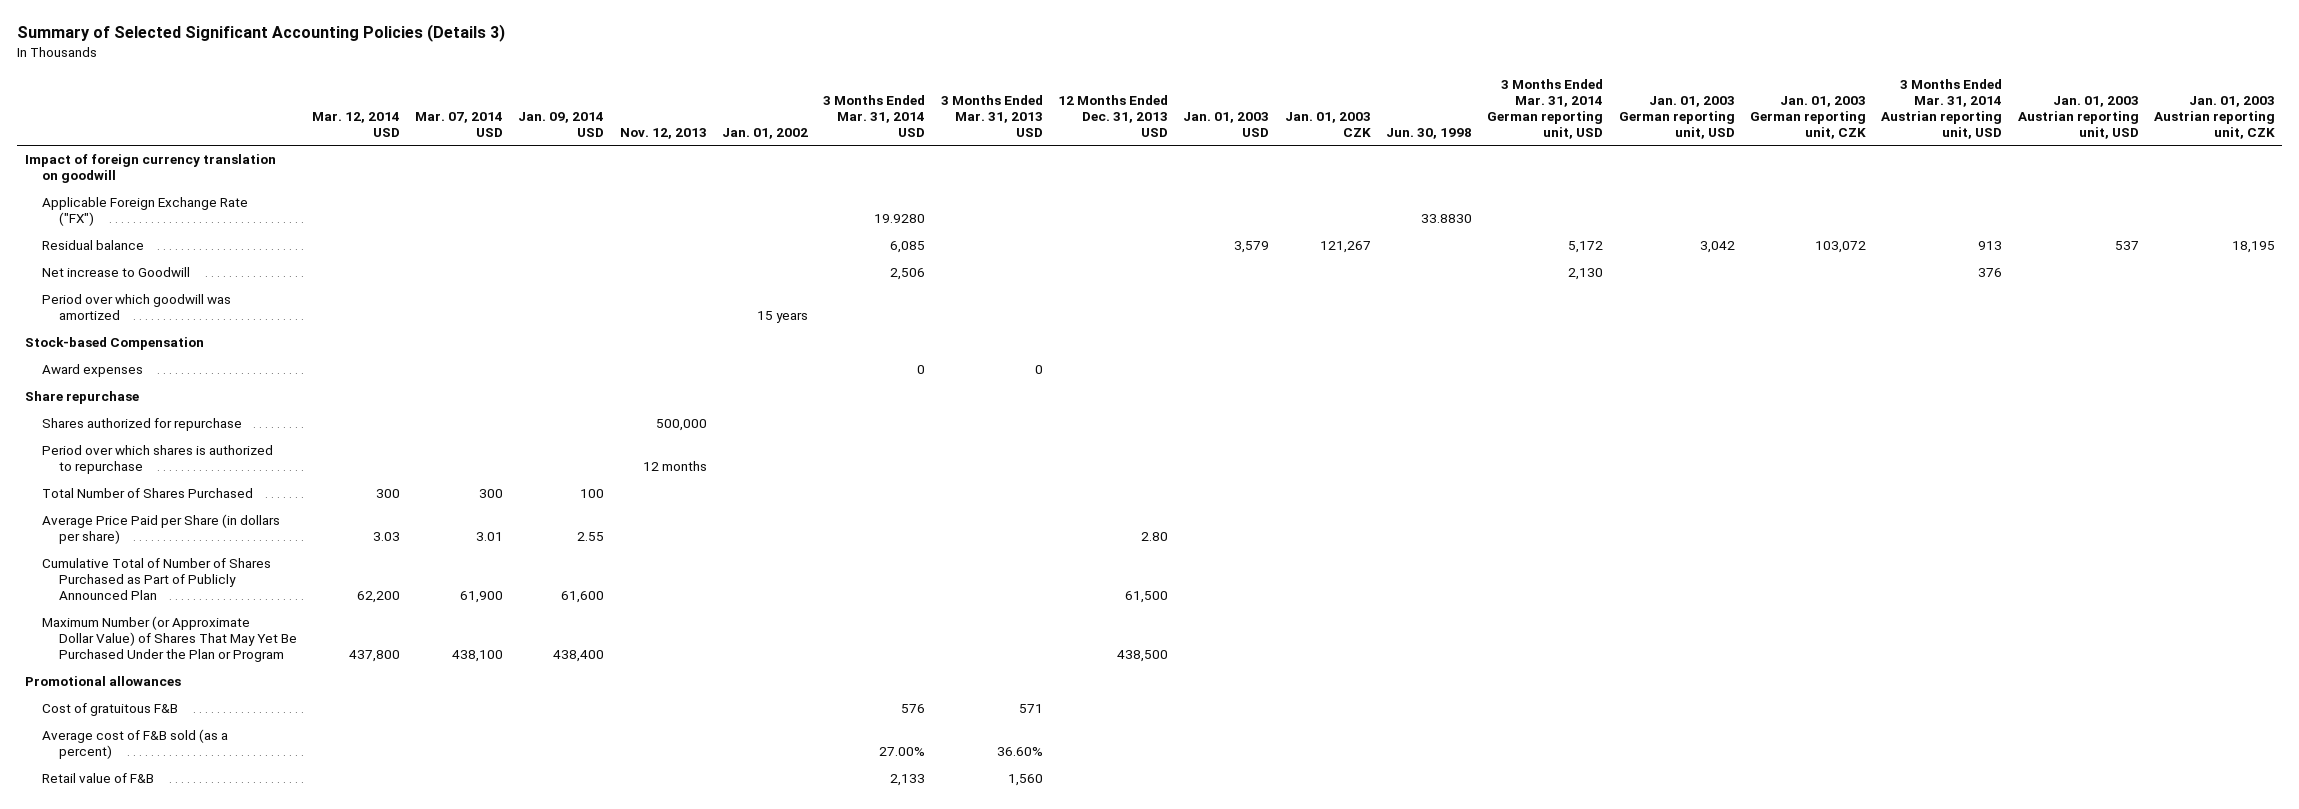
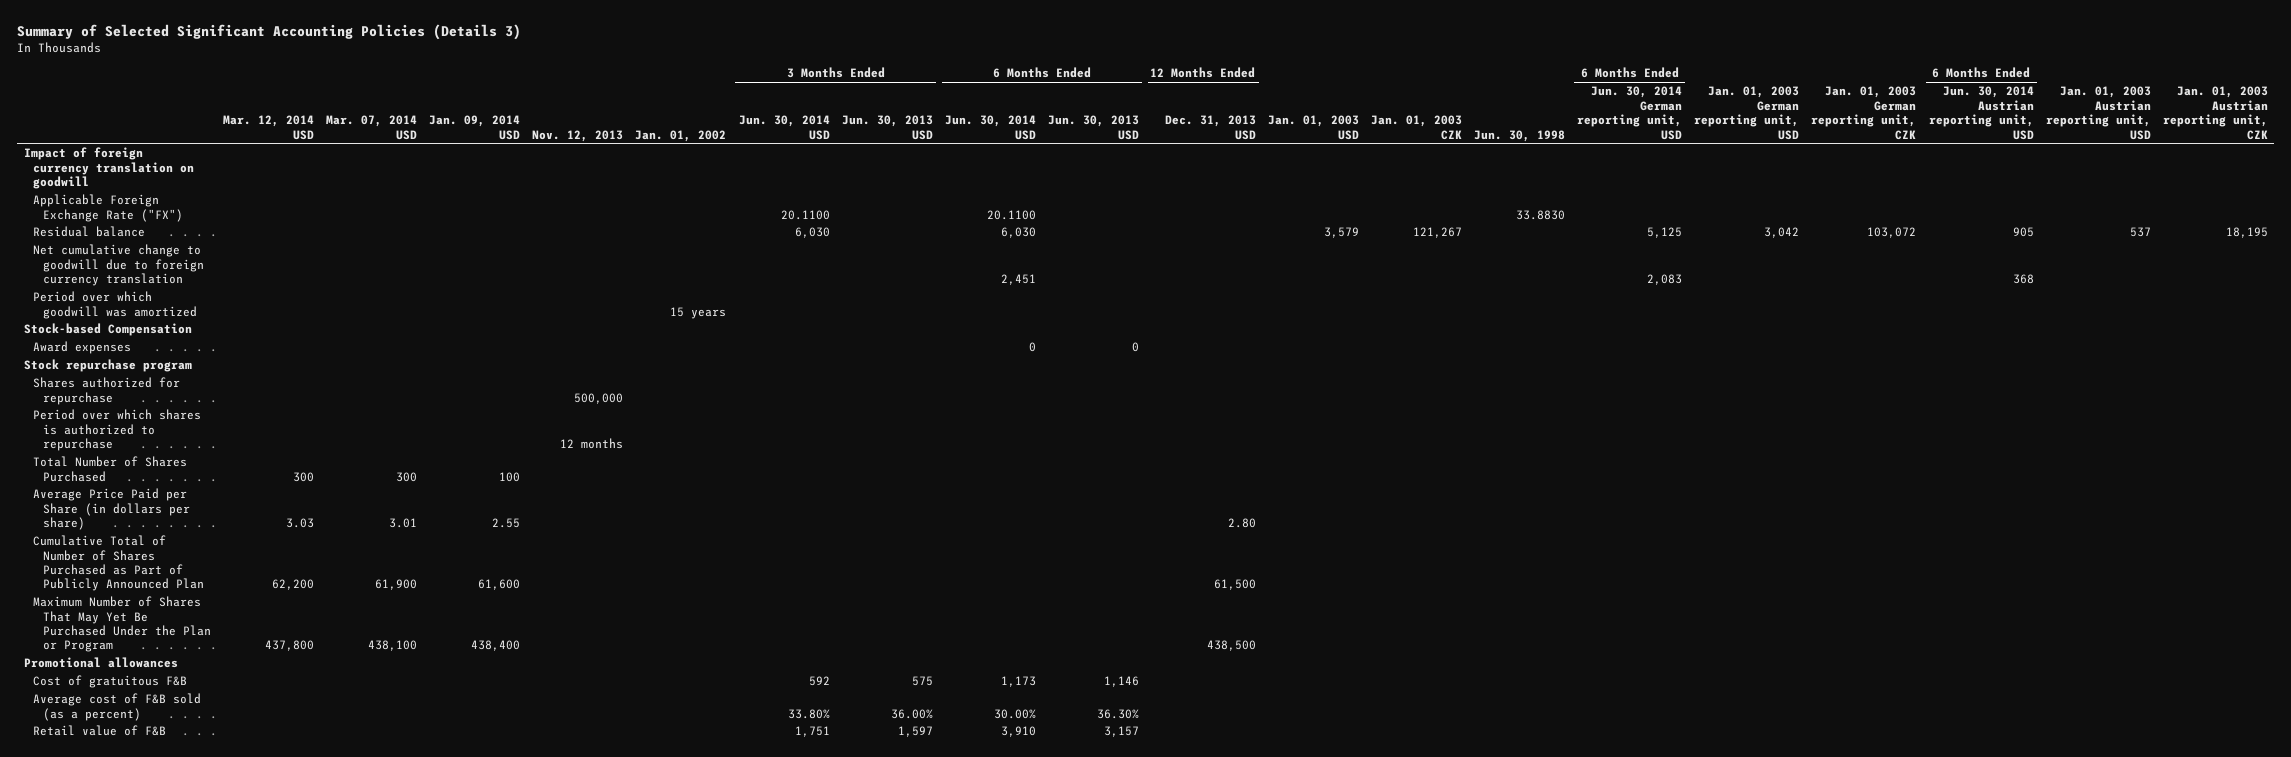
- | Mar. 12, 2014 USD | Mar. 07, 2014 USD | Jan. 09, 2014 USD | Nov. 12, 2013 | Jan. 01, 2002 | 3 Months Ended Mar. 31, 2014 USD | 3 Months Ended Mar. 31, 2013 USD | 12 Months Ended Dec. 31, 2013 USD | Jan. 01, 2003 USD | Jan. 01, 2003 CZK | Jun. 30, 1998 | 3 Months Ended Mar. 31, 2014 German reporting unit, USD | Jan. 01, 2003 German reporting unit, USD | Jan. 01, 2003 German reporting unit, CZK | 3 Months Ended Mar. 31, 2014 Austrian reporting unit, USD | Jan. 01, 2003 Austrian reporting unit, USD | Jan. 01, 2003 Austrian reporting unit, CZK
+ | Mar. 12, 2014 USD | Mar. 07, 2014 USD | Jan. 09, 2014 USD | Nov. 12, 2013 | Jan. 01, 2002 | 3 Months Ended Jun. 30, 2014 USD | 3 Months Ended Jun. 30, 2013 USD | 6 Months Ended Jun. 30, 2014 USD | 6 Months Ended Jun. 30, 2013 USD | 12 Months Ended Dec. 31, 2013 USD | Jan. 01, 2003 USD | Jan. 01, 2003 CZK | Jun. 30, 1998 | 6 Months Ended Jun. 30, 2014 German reporting unit, USD | Jan. 01, 2003 German reporting unit, USD | Jan. 01, 2003 German reporting unit, CZK | 6 Months Ended Jun. 30, 2014 Austrian reporting unit, USD | Jan. 01, 2003 Austrian reporting unit, USD | Jan. 01, 2003 Austrian reporting unit, CZK
- Net increase to Goodwill | | | | | | 2,506 | | | | | | 2,130 | | | 376 | |
+ Net cumulative change to goodwill due to foreign currency translation | | | | | | | | 2,451 | | | | | | 2,083 | | | 368 | |
- Share repurchase
+ Stock repurchase program
- Maximum Number (or Approximate Dollar Value) of Shares That May Yet Be Purchased Under the Plan or Program | 437,800 | 438,100 | 438,400 | | | | | 438,500 | | | | | | | | |
+ Maximum Number of Shares That May Yet Be Purchased Under the Plan or Program | 437,800 | 438,100 | 438,400 | | | | | | | 438,500 | | | | | | | | |

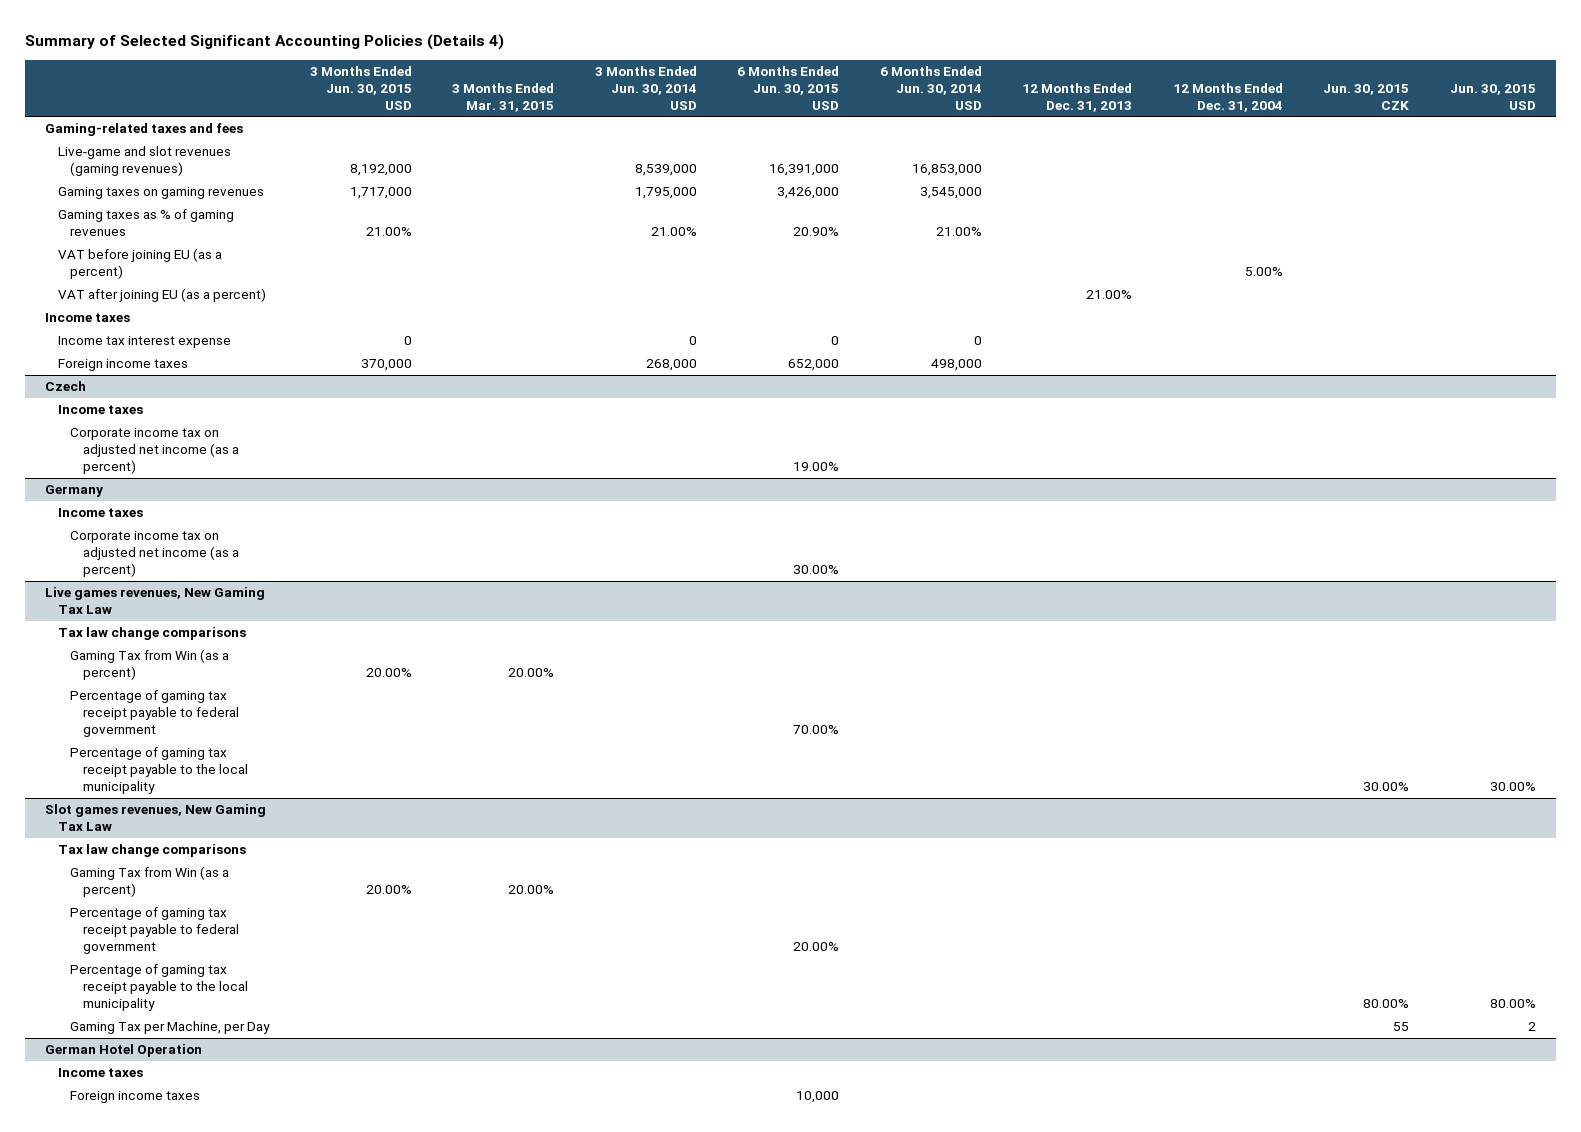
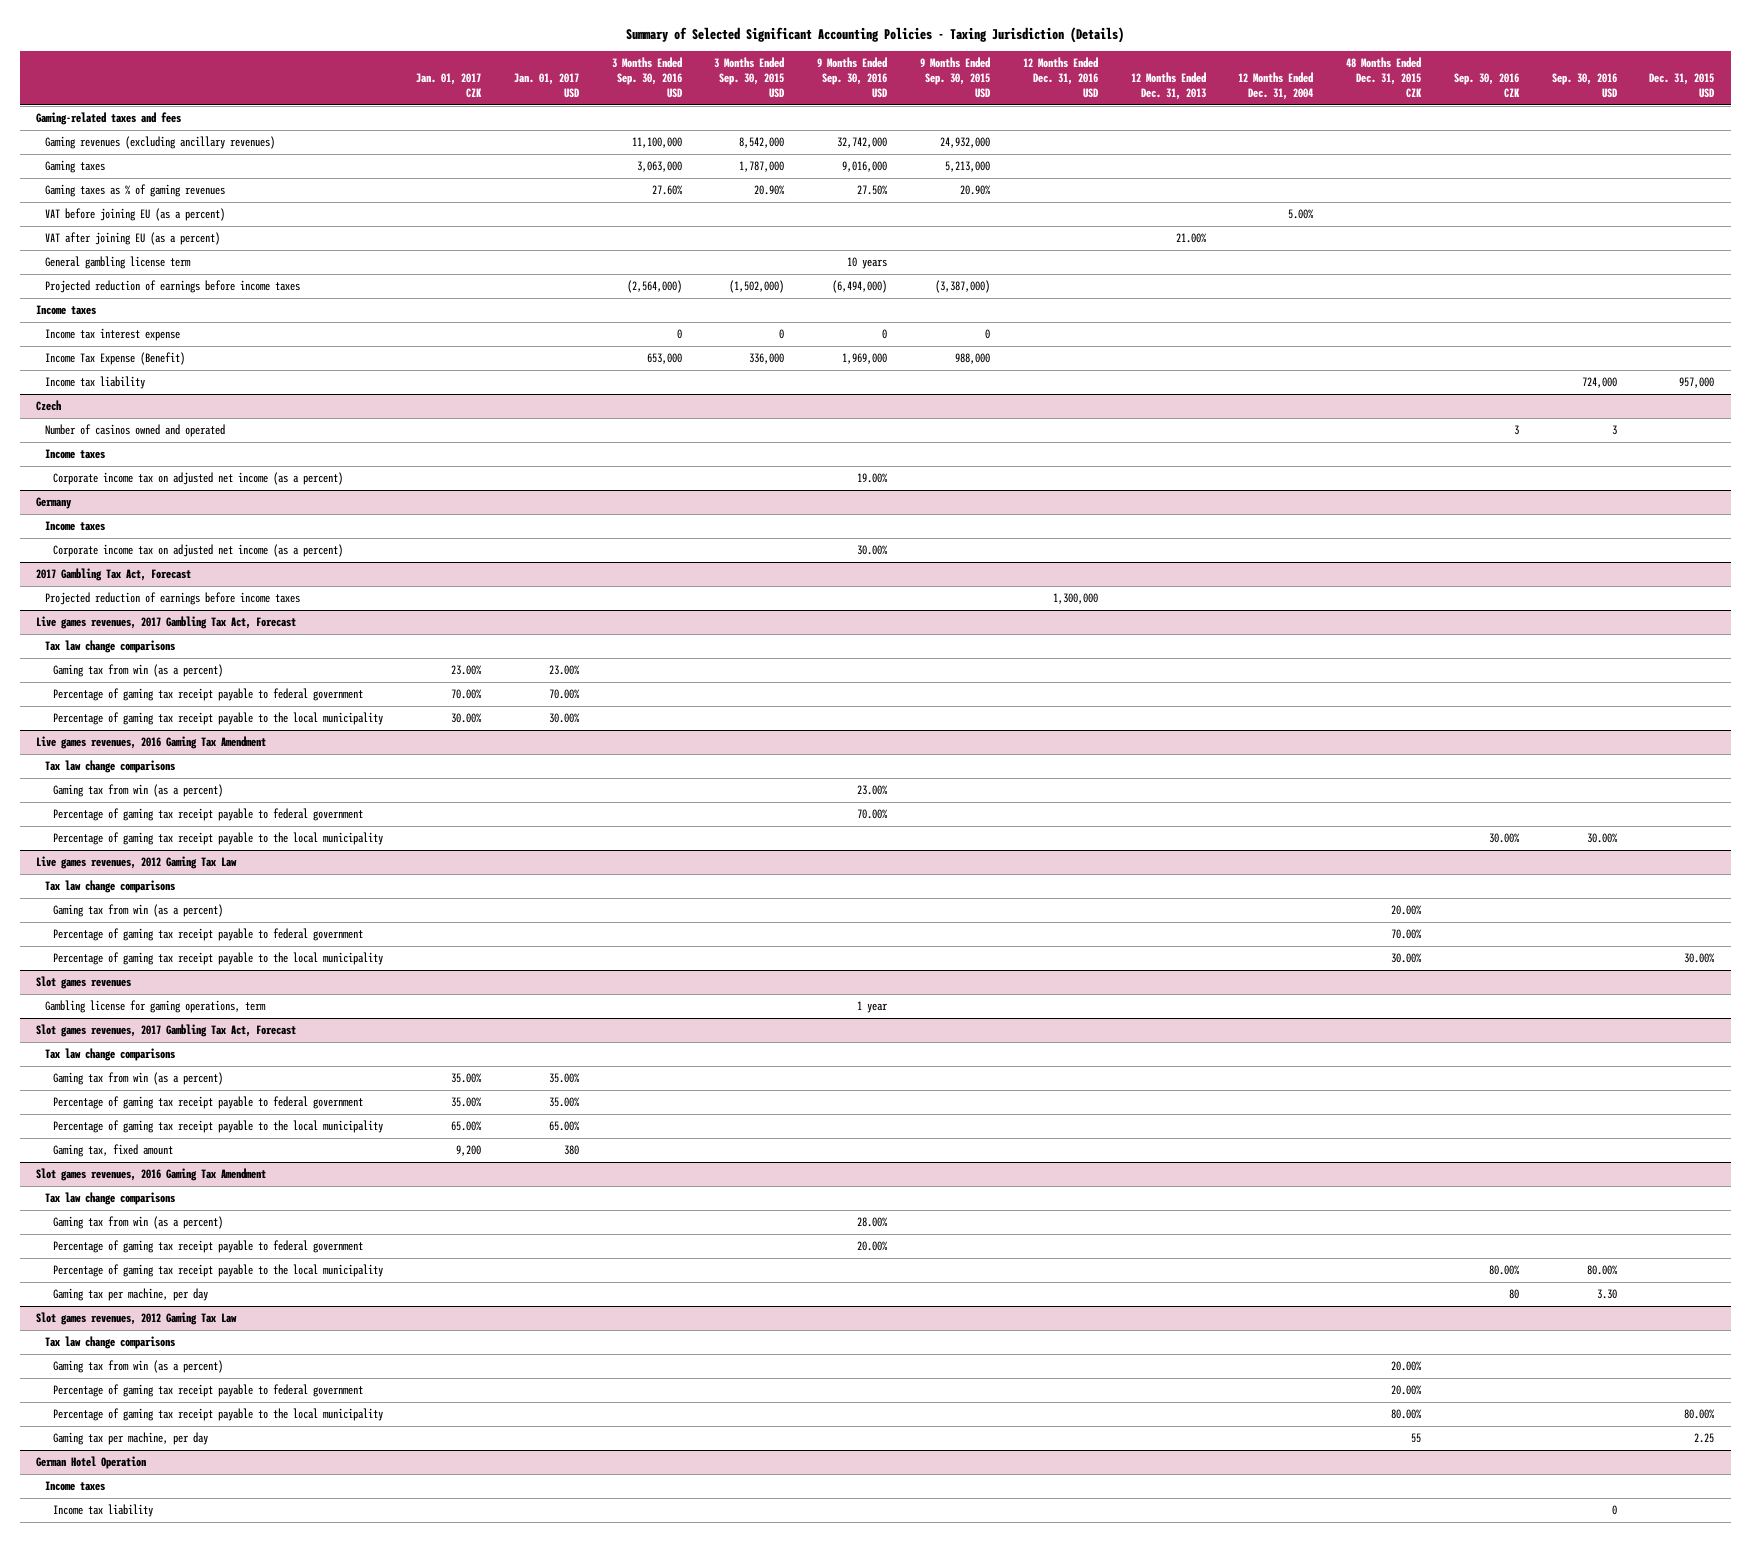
- Summary of Selected Significant Accounting Policies (Details 4)
+ Summary of Selected Significant Accounting Policies - Taxing Jurisdiction (Details)
- | 3 Months Ended Jun. 30, 2015 USD | 3 Months Ended Mar. 31, 2015 | 3 Months Ended Jun. 30, 2014 USD | 6 Months Ended Jun. 30, 2015 USD | 6 Months Ended Jun. 30, 2014 USD | 12 Months Ended Dec. 31, 2013 | 12 Months Ended Dec. 31, 2004 | Jun. 30, 2015 CZK | Jun. 30, 2015 USD
+ | Jan. 01, 2017 CZK | Jan. 01, 2017 USD | 3 Months Ended Sep. 30, 2016 USD | 3 Months Ended Sep. 30, 2015 USD | 9 Months Ended Sep. 30, 2016 USD | 9 Months Ended Sep. 30, 2015 USD | 12 Months Ended Dec. 31, 2016 USD | 12 Months Ended Dec. 31, 2013 | 12 Months Ended Dec. 31, 2004 | 48 Months Ended Dec. 31, 2015 CZK | Sep. 30, 2016 CZK | Sep. 30, 2016 USD | Dec. 31, 2015 USD
- Live-game and slot revenues (gaming revenues) | 8,192,000 | | 8,539,000 | 16,391,000 | 16,853,000 | | | |
- Gaming taxes on gaming revenues | 1,717,000 | | 1,795,000 | 3,426,000 | 3,545,000 | | | |
+ Gaming revenues (excluding ancillary revenues) | | | 11,100,000 | 8,542,000 | 32,742,000 | 24,932,000 | | | | | | |
+ Gaming taxes | | | 3,063,000 | 1,787,000 | 9,016,000 | 5,213,000 | | | | | | |
+ General gambling license term | | | | | 10 years | | | | | | | |
+ Projected reduction of earnings before income taxes | | | (2,564,000) | (1,502,000) | (6,494,000) | (3,387,000) | | | | | | |
- Foreign income taxes | 370,000 | | 268,000 | 652,000 | 498,000 | | | |
+ Income Tax Expense (Benefit) | | | 653,000 | 336,000 | 1,969,000 | 988,000 | | | | | | |
+ Income tax liability | | | | | | | | | | | | 724,000 | 957,000
@ Czech
+ Number of casinos owned and operated | | | | | | | | | | | 3 | 3 |
- Live games revenues, New Gaming Tax Law
+ 2017 Gambling Tax Act, Forecast
+ Projected reduction of earnings before income taxes | | | | | | | 1,300,000 | | | | | |
+ Live games revenues, 2017 Gambling Tax Act, Forecast
+ Tax law change comparisons
+ Gaming tax from win (as a percent) | 23.00% | 23.00% | | | | | | | | | | |
+ Percentage of gaming tax receipt payable to federal government | 70.00% | 70.00% | | | | | | | | | | |
+ Percentage of gaming tax receipt payable to the local municipality | 30.00% | 30.00% | | | | | | | | | | |
+ Live games revenues, 2016 Gaming Tax Amendment
+ Tax law change comparisons
+ Gaming tax from win (as a percent) | | | | | 23.00% | | | | | | | |
+ Percentage of gaming tax receipt payable to federal government | | | | | 70.00% | | | | | | | |
+ Percentage of gaming tax receipt payable to the local municipality | | | | | | | | | | | 30.00% | 30.00% |
+ Live games revenues, 2012 Gaming Tax Law
- Gaming Tax from Win (as a percent) | 20.00% | 20.00% | | | | | | |
+ Gaming tax from win (as a percent) | | | | | | | | | | 20.00% | | |
- Slot games revenues, New Gaming Tax Law
+ Slot games revenues
+ Gambling license for gaming operations, term | | | | | 1 year | | | | | | | |
+ Slot games revenues, 2017 Gambling Tax Act, Forecast
+ Tax law change comparisons
+ Gaming tax from win (as a percent) | 35.00% | 35.00% | | | | | | | | | | |
+ Percentage of gaming tax receipt payable to federal government | 35.00% | 35.00% | | | | | | | | | | |
+ Percentage of gaming tax receipt payable to the local municipality | 65.00% | 65.00% | | | | | | | | | | |
+ Gaming tax, fixed amount | 9,200 | 380 | | | | | | | | | | |
+ Slot games revenues, 2016 Gaming Tax Amendment
+ Tax law change comparisons
+ Gaming tax from win (as a percent) | | | | | 28.00% | | | | | | | |
+ Percentage of gaming tax receipt payable to federal government | | | | | 20.00% | | | | | | | |
+ Percentage of gaming tax receipt payable to the local municipality | | | | | | | | | | | 80.00% | 80.00% |
+ Gaming tax per machine, per day | | | | | | | | | | | 80 | 3.30 |
+ Slot games revenues, 2012 Gaming Tax Law
- Gaming Tax from Win (as a percent) | 20.00% | 20.00% | | | | | | |
+ Gaming tax from win (as a percent) | | | | | | | | | | 20.00% | | |
- Gaming Tax per Machine, per Day | | | | | | | | 55 | 2
+ Gaming tax per machine, per day | | | | | | | | | | 55 | | | 2.25
@ German Hotel Operation
- Foreign income taxes | | | | 10,000 | | | | |
+ Income tax liability | | | | | | | | | | | | 0 |

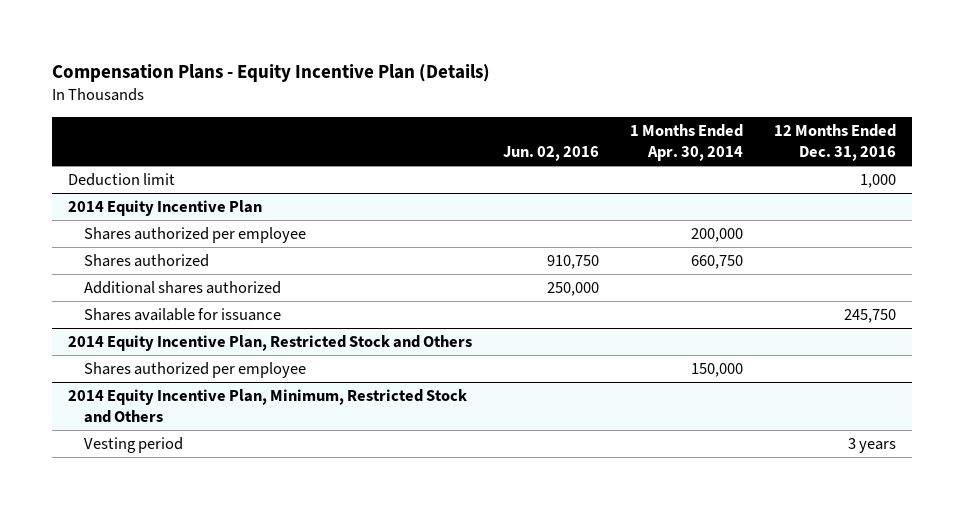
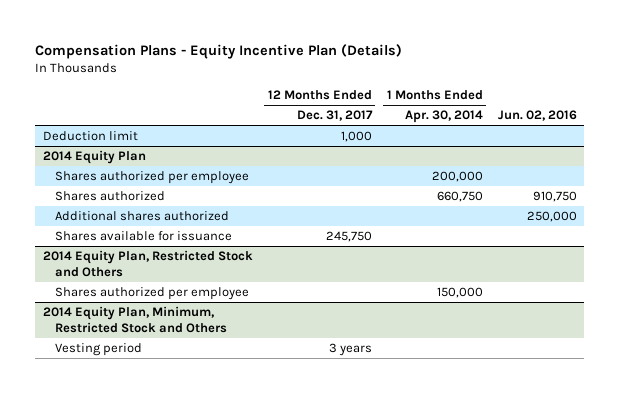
- | Jun. 02, 2016 | 1 Months Ended Apr. 30, 2014 | 12 Months Ended Dec. 31, 2016
+ | 12 Months Ended Dec. 31, 2017 | 1 Months Ended Apr. 30, 2014 | Jun. 02, 2016
- 2014 Equity Incentive Plan
+ 2014 Equity Plan
- 2014 Equity Incentive Plan, Restricted Stock and Others
+ 2014 Equity Plan, Restricted Stock and Others
- 2014 Equity Incentive Plan, Minimum, Restricted Stock and Others
+ 2014 Equity Plan, Minimum, Restricted Stock and Others

